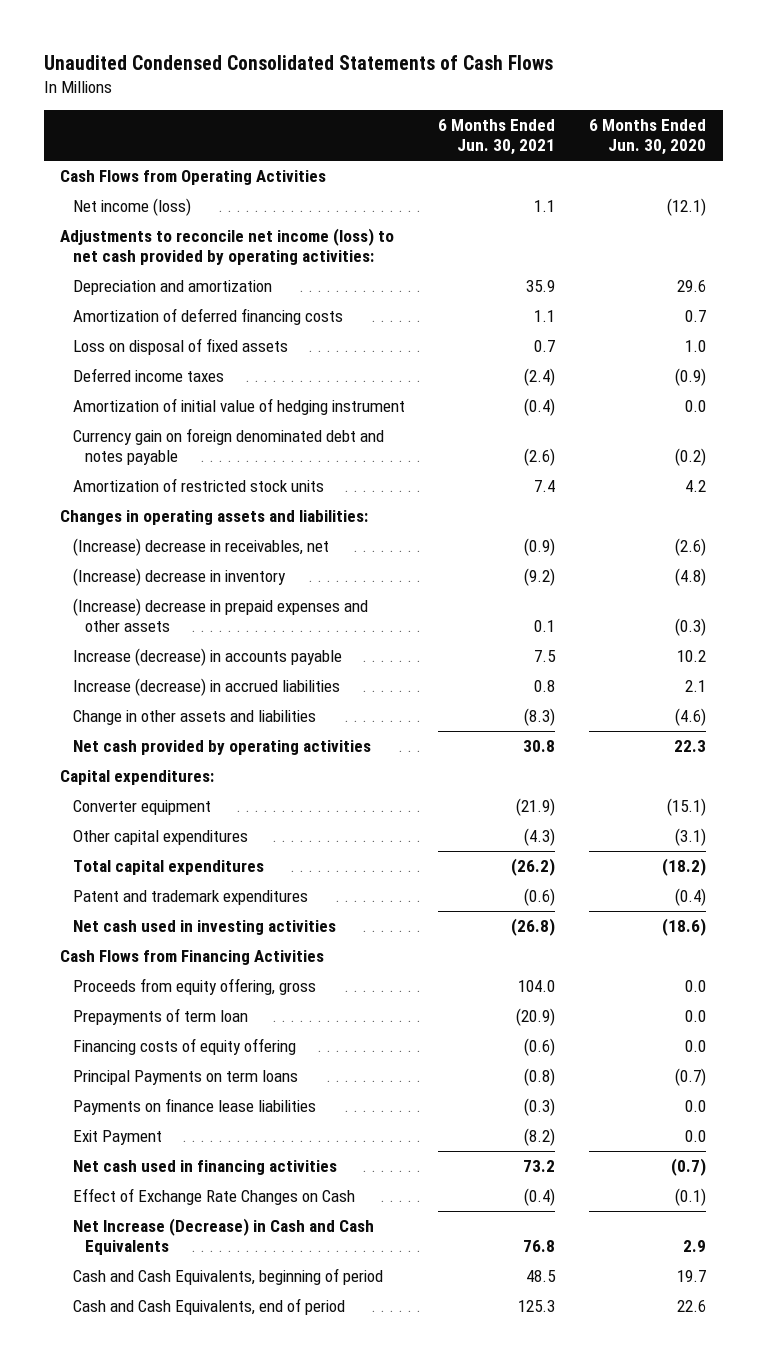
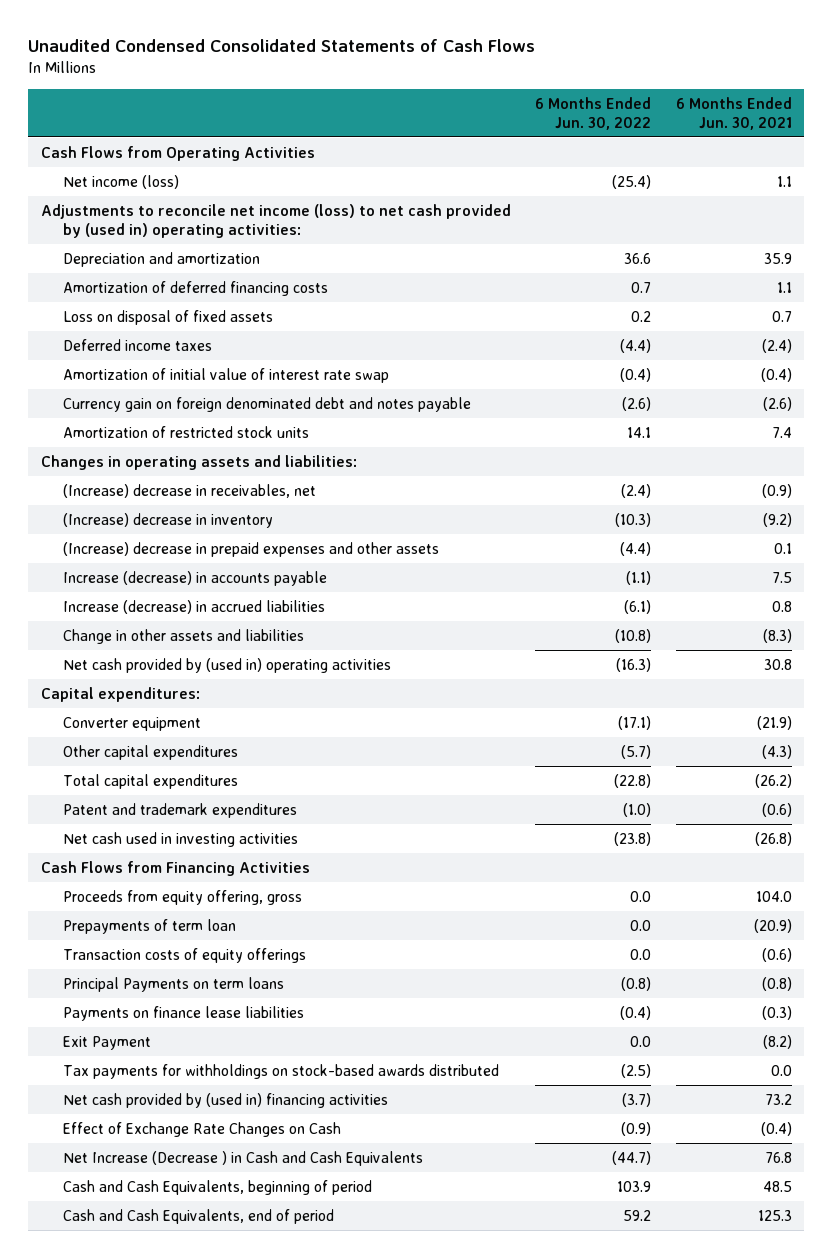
- | 6 Months Ended Jun. 30, 2021 | 6 Months Ended Jun. 30, 2020
+ | 6 Months Ended Jun. 30, 2022 | 6 Months Ended Jun. 30, 2021
- Adjustments to reconcile net income (loss) to net cash provided by operating activities:
+ Adjustments to reconcile net income (loss) to net cash provided by (used in) operating activities:
- Amortization of initial value of hedging instrument | (0.4) | 0.0
+ Amortization of initial value of interest rate swap | (0.4) | (0.4)
- Net cash provided by operating activities | 30.8 | 22.3
+ Net cash provided by (used in) operating activities | (16.3) | 30.8
- Financing costs of equity offering | (0.6) | 0.0
+ Transaction costs of equity offerings | 0.0 | (0.6)
- Net cash used in financing activities | 73.2 | (0.7)
+ Tax payments for withholdings on stock-based awards distributed | (2.5) | 0.0
+ Net cash provided by (used in) financing activities | (3.7) | 73.2
- Net Increase (Decrease) in Cash and Cash Equivalents | 76.8 | 2.9
+ Net Increase (Decrease ) in Cash and Cash Equivalents | (44.7) | 76.8

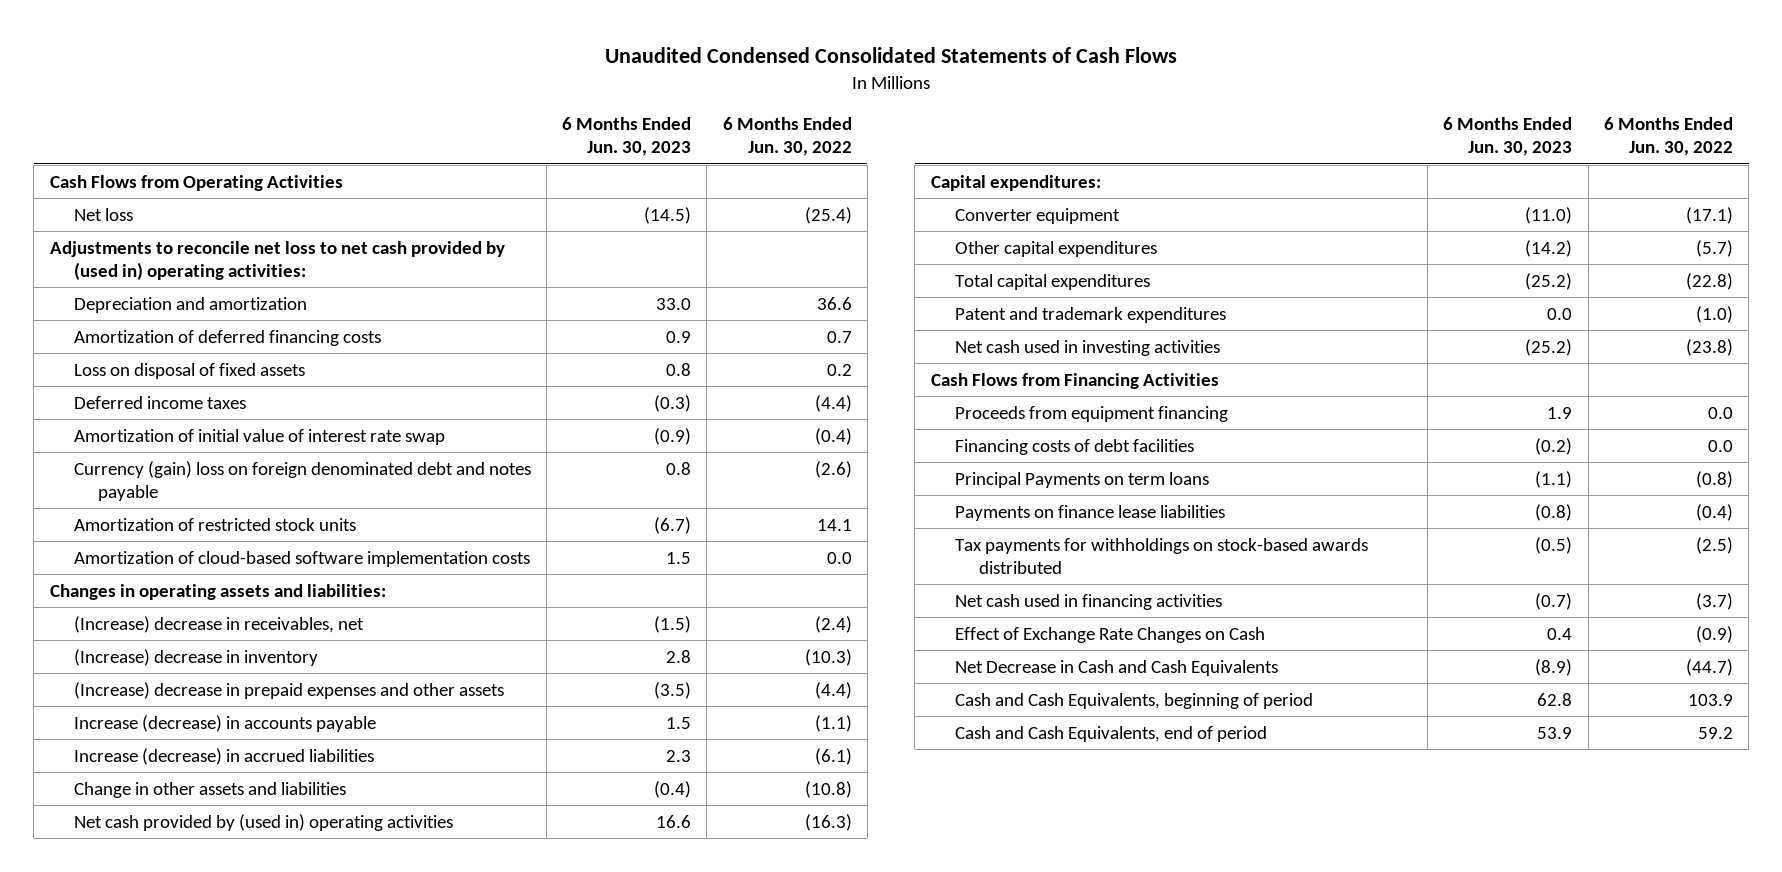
- | 6 Months Ended Jun. 30, 2022 | 6 Months Ended Jun. 30, 2021
+ | 6 Months Ended Jun. 30, 2023 | 6 Months Ended Jun. 30, 2022
- Net income (loss) | (25.4) | 1.1
- Adjustments to reconcile net income (loss) to net cash provided by (used in) operating activities:
+ Net loss | (14.5) | (25.4)
+ Adjustments to reconcile net loss to net cash provided by (used in) operating activities:
- Currency gain on foreign denominated debt and notes payable | (2.6) | (2.6)
+ Currency (gain) loss on foreign denominated debt and notes payable | 0.8 | (2.6)
+ Amortization of cloud-based software implementation costs | 1.5 | 0.0
- Proceeds from equity offering, gross | 0.0 | 104.0
- Prepayments of term loan | 0.0 | (20.9)
- Transaction costs of equity offerings | 0.0 | (0.6)
+ Proceeds from equipment financing | 1.9 | 0.0
+ Financing costs of debt facilities | (0.2) | 0.0
- Exit Payment | 0.0 | (8.2)
- Net cash provided by (used in) financing activities | (3.7) | 73.2
+ Net cash used in financing activities | (0.7) | (3.7)
- Net Increase (Decrease ) in Cash and Cash Equivalents | (44.7) | 76.8
+ Net Decrease in Cash and Cash Equivalents | (8.9) | (44.7)

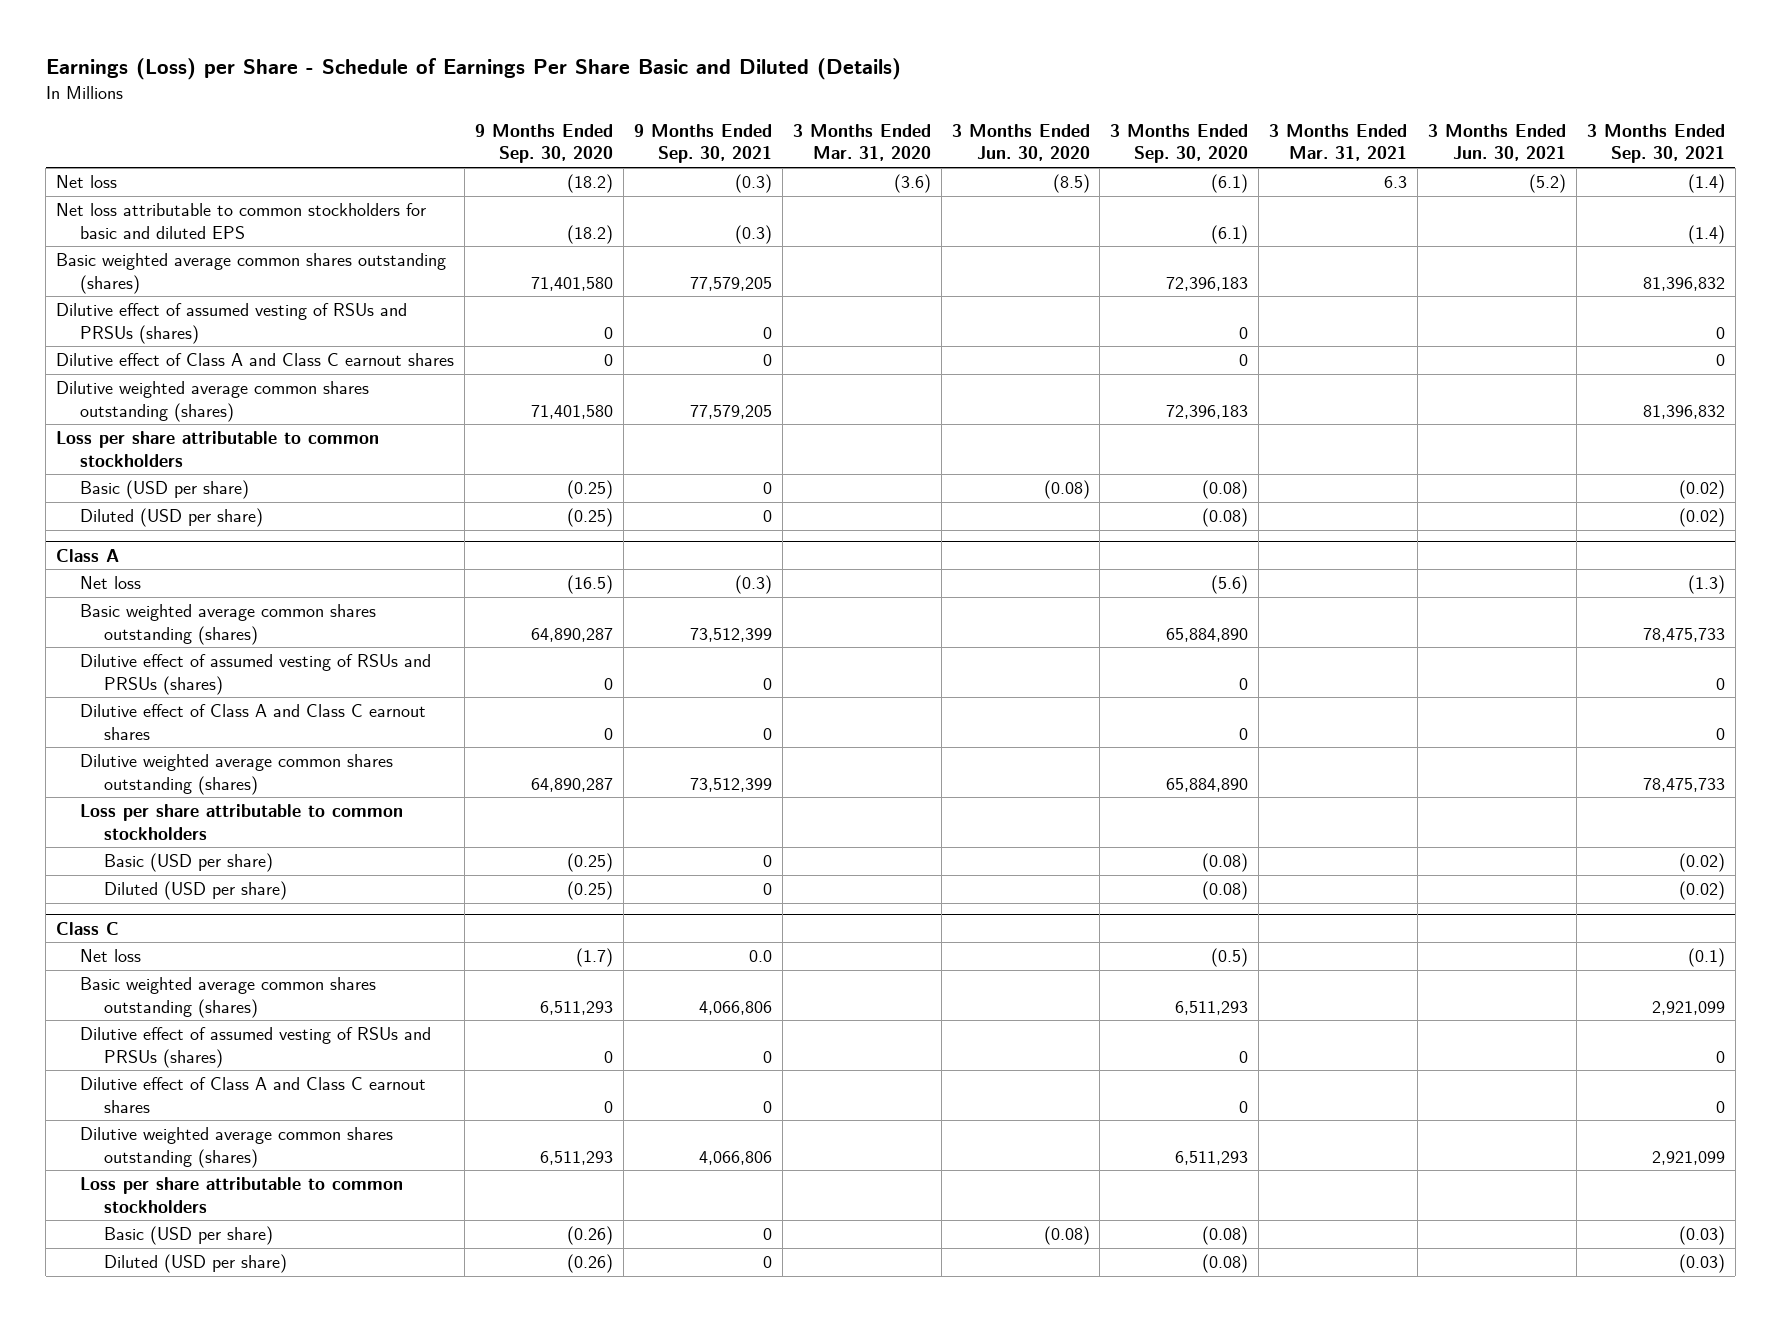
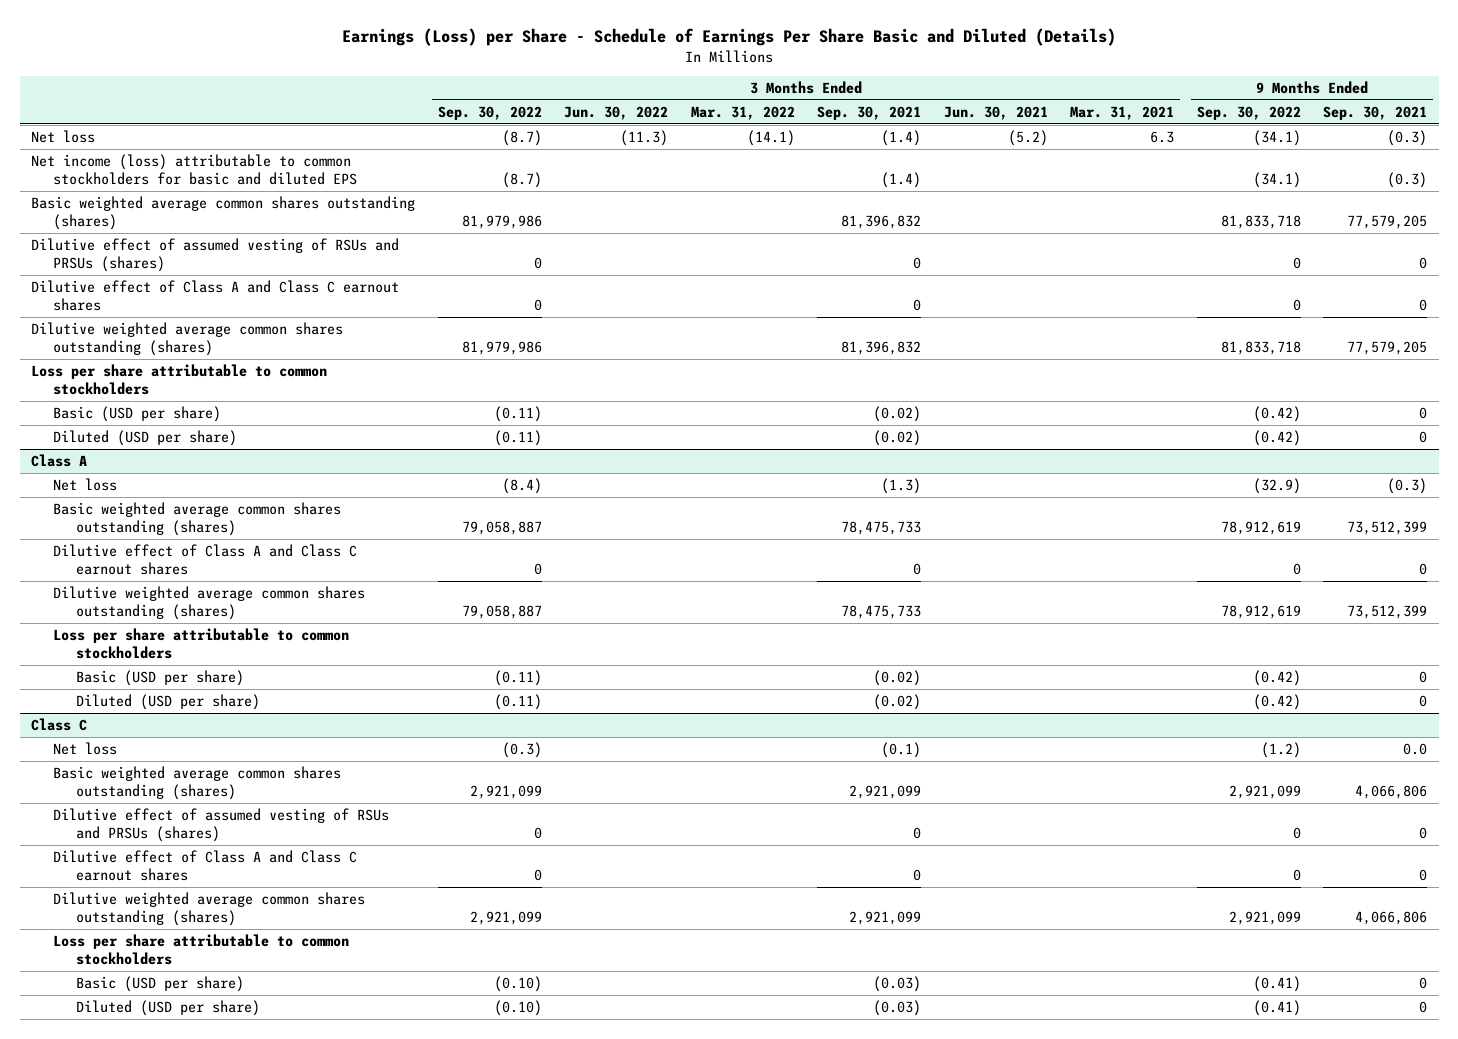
- | 9 Months Ended Sep. 30, 2020 | 9 Months Ended Sep. 30, 2021 | 3 Months Ended Mar. 31, 2020 | 3 Months Ended Jun. 30, 2020 | 3 Months Ended Sep. 30, 2020 | 3 Months Ended Mar. 31, 2021 | 3 Months Ended Jun. 30, 2021 | 3 Months Ended Sep. 30, 2021
+ | 3 Months Ended Sep. 30, 2022 | 3 Months Ended Jun. 30, 2022 | 3 Months Ended Mar. 31, 2022 | 3 Months Ended Sep. 30, 2021 | 3 Months Ended Jun. 30, 2021 | 3 Months Ended Mar. 31, 2021 | 9 Months Ended Sep. 30, 2022 | 9 Months Ended Sep. 30, 2021
- Net loss attributable to common stockholders for basic and diluted EPS | (18.2) | (0.3) | | | (6.1) | | | (1.4)
+ Net income (loss) attributable to common stockholders for basic and diluted EPS | (8.7) | | | (1.4) | | | (34.1) | (0.3)
@ Class A
- Dilutive effect of assumed vesting of RSUs and PRSUs (shares) | 0 | 0 | | | 0 | | | 0

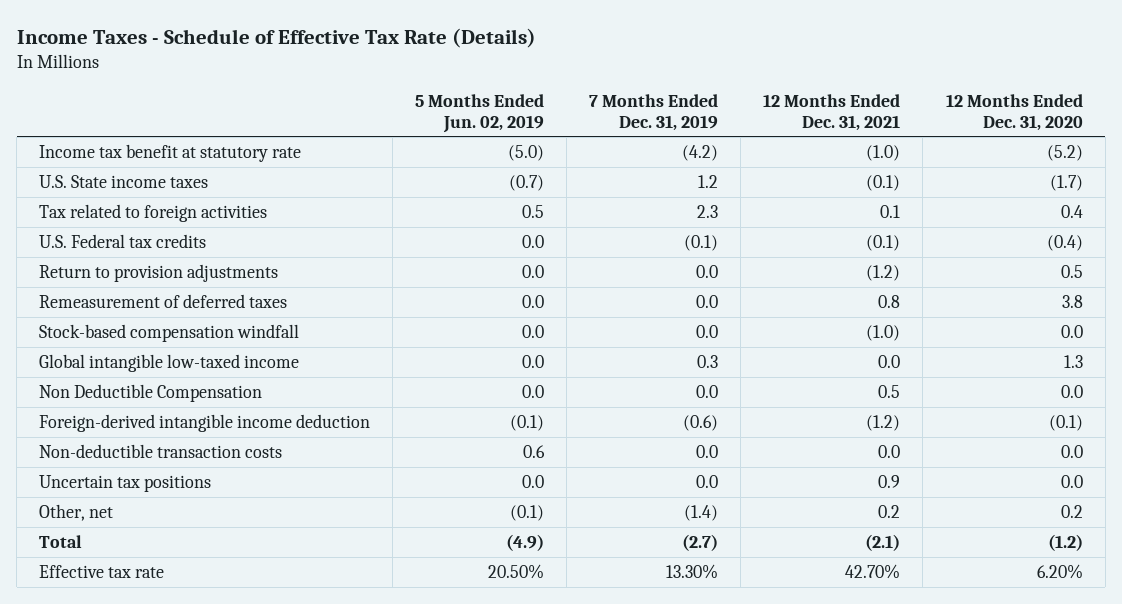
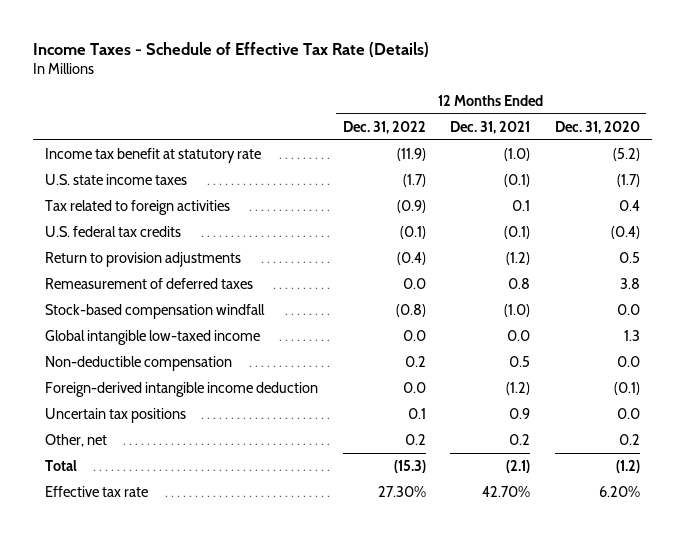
- | 5 Months Ended Jun. 02, 2019 | 7 Months Ended Dec. 31, 2019 | 12 Months Ended Dec. 31, 2021 | 12 Months Ended Dec. 31, 2020
+ | 12 Months Ended Dec. 31, 2022 | 12 Months Ended Dec. 31, 2021 | 12 Months Ended Dec. 31, 2020
- U.S. State income taxes | (0.7) | 1.2 | (0.1) | (1.7)
+ U.S. state income taxes | (1.7) | (0.1) | (1.7)
- U.S. Federal tax credits | 0.0 | (0.1) | (0.1) | (0.4)
+ U.S. federal tax credits | (0.1) | (0.1) | (0.4)
- Non Deductible Compensation | 0.0 | 0.0 | 0.5 | 0.0
+ Non-deductible compensation | 0.2 | 0.5 | 0.0
- Non-deductible transaction costs | 0.6 | 0.0 | 0.0 | 0.0

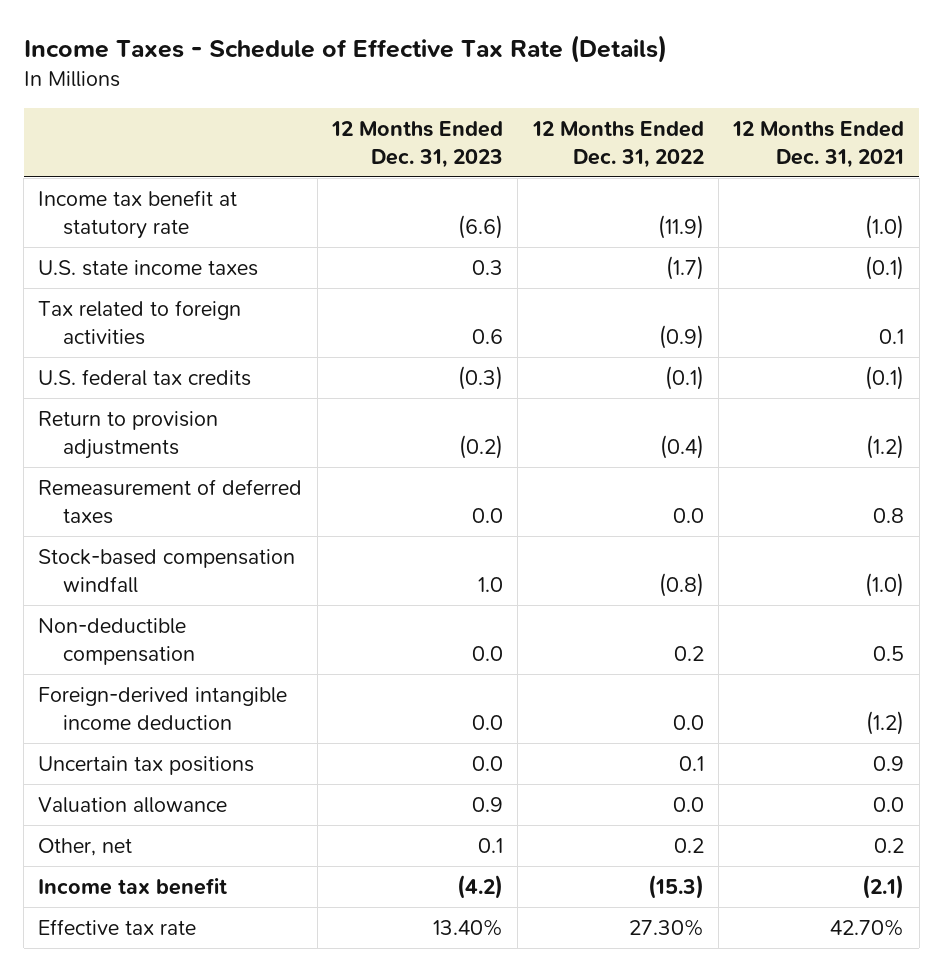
- | 12 Months Ended Dec. 31, 2022 | 12 Months Ended Dec. 31, 2021 | 12 Months Ended Dec. 31, 2020
+ | 12 Months Ended Dec. 31, 2023 | 12 Months Ended Dec. 31, 2022 | 12 Months Ended Dec. 31, 2021
- Global intangible low-taxed income | 0.0 | 0.0 | 1.3
+ Valuation allowance | 0.9 | 0.0 | 0.0
- Total | (15.3) | (2.1) | (1.2)
+ Income tax benefit | (4.2) | (15.3) | (2.1)

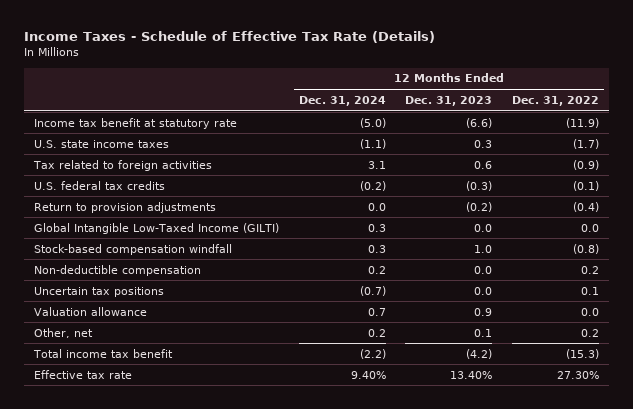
- | 12 Months Ended Dec. 31, 2023 | 12 Months Ended Dec. 31, 2022 | 12 Months Ended Dec. 31, 2021
+ | 12 Months Ended Dec. 31, 2024 | 12 Months Ended Dec. 31, 2023 | 12 Months Ended Dec. 31, 2022
- Remeasurement of deferred taxes | 0.0 | 0.0 | 0.8
+ Global Intangible Low-Taxed Income (GILTI) | 0.3 | 0.0 | 0.0
- Foreign-derived intangible income deduction | 0.0 | 0.0 | (1.2)
- Income tax benefit | (4.2) | (15.3) | (2.1)
+ Total income tax benefit | (2.2) | (4.2) | (15.3)

